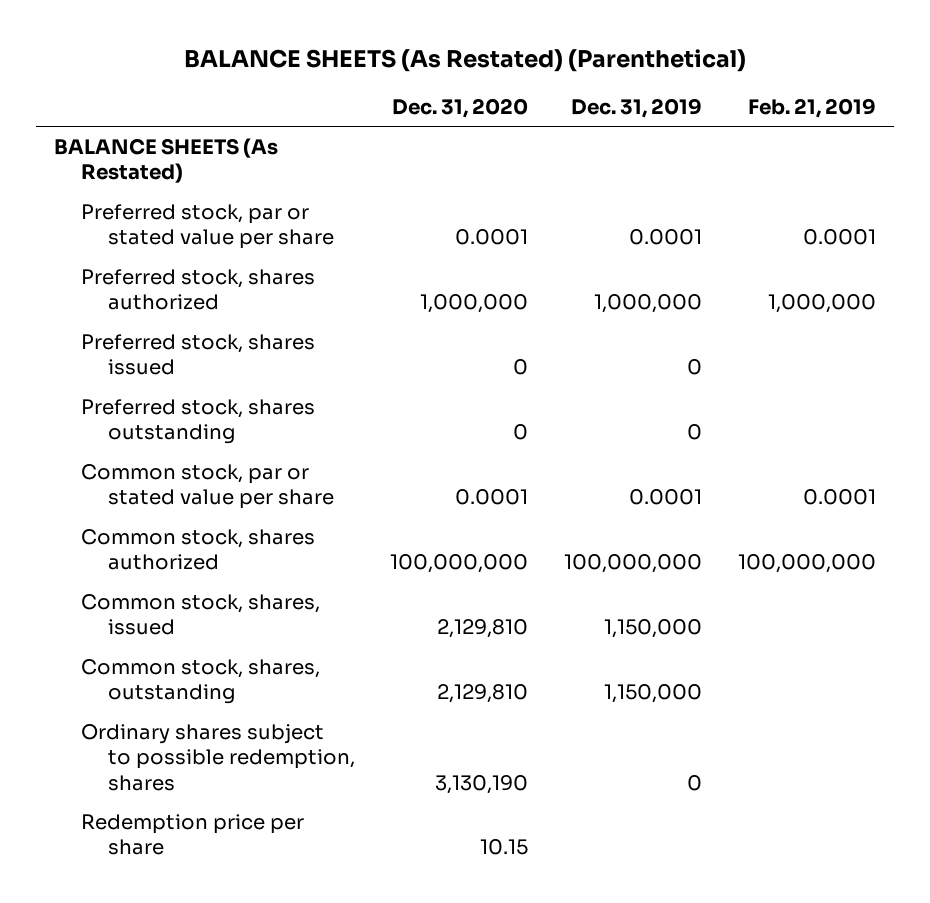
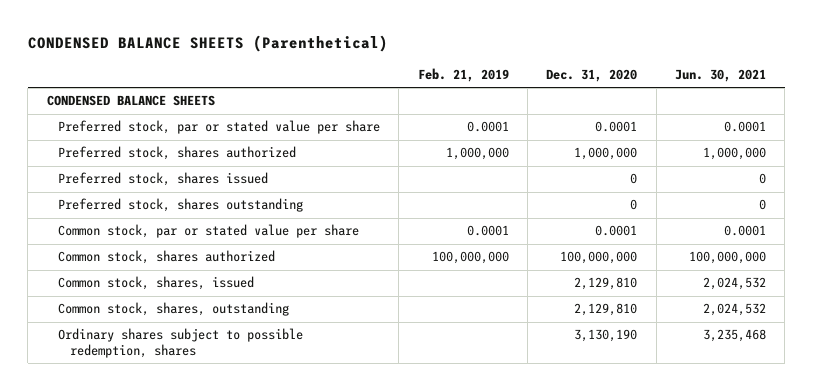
- BALANCE SHEETS (As Restated) (Parenthetical)
+ CONDENSED BALANCE SHEETS (Parenthetical)
- | Dec. 31, 2020 | Dec. 31, 2019 | Feb. 21, 2019
+ | Feb. 21, 2019 | Dec. 31, 2020 | Jun. 30, 2021
- BALANCE SHEETS (As Restated)
+ CONDENSED BALANCE SHEETS
- Redemption price per share | 10.15 | |

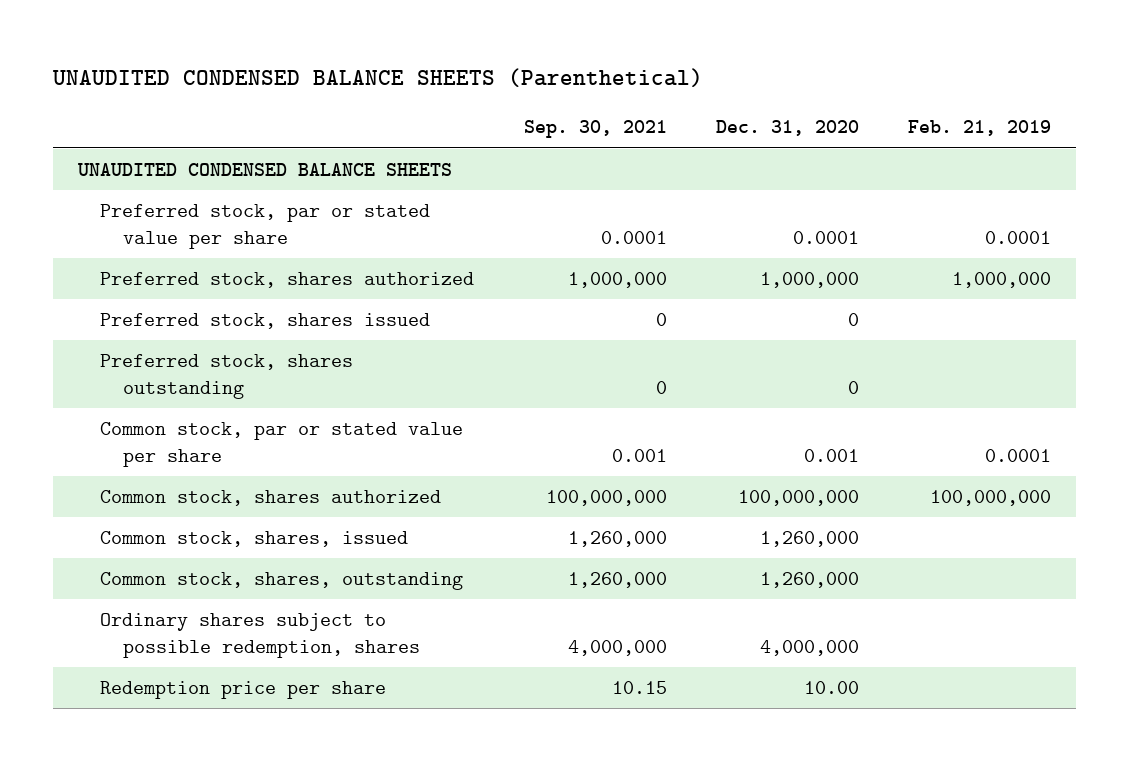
- CONDENSED BALANCE SHEETS (Parenthetical)
+ UNAUDITED CONDENSED BALANCE SHEETS (Parenthetical)
- | Feb. 21, 2019 | Dec. 31, 2020 | Jun. 30, 2021
+ | Sep. 30, 2021 | Dec. 31, 2020 | Feb. 21, 2019
- CONDENSED BALANCE SHEETS
+ UNAUDITED CONDENSED BALANCE SHEETS
- Common stock, par or stated value per share | 0.0001 | 0.0001 | 0.0001
+ Common stock, par or stated value per share | 0.001 | 0.001 | 0.0001
- Common stock, shares, issued | | 2,129,810 | 2,024,532
- Common stock, shares, outstanding | | 2,129,810 | 2,024,532
- Ordinary shares subject to possible redemption, shares | | 3,130,190 | 3,235,468
+ Common stock, shares, issued | 1,260,000 | 1,260,000 |
+ Common stock, shares, outstanding | 1,260,000 | 1,260,000 |
+ Ordinary shares subject to possible redemption, shares | 4,000,000 | 4,000,000 |
+ Redemption price per share | 10.15 | 10.00 |

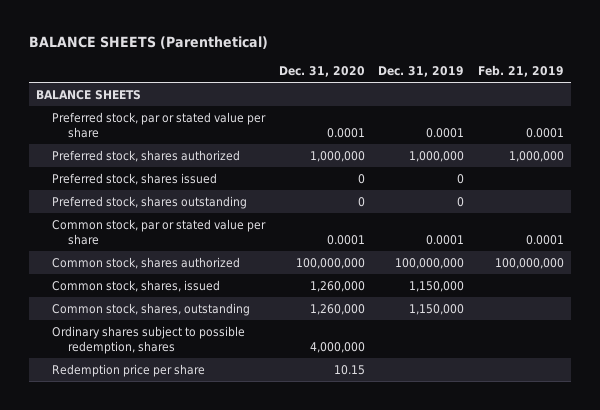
- UNAUDITED CONDENSED BALANCE SHEETS (Parenthetical)
+ BALANCE SHEETS (Parenthetical)
- | Sep. 30, 2021 | Dec. 31, 2020 | Feb. 21, 2019
+ | Dec. 31, 2020 | Dec. 31, 2019 | Feb. 21, 2019
- UNAUDITED CONDENSED BALANCE SHEETS
+ BALANCE SHEETS
- Common stock, par or stated value per share | 0.001 | 0.001 | 0.0001
+ Common stock, par or stated value per share | 0.0001 | 0.0001 | 0.0001
- Redemption price per share | 10.15 | 10.00 |
+ Redemption price per share | 10.15 | |

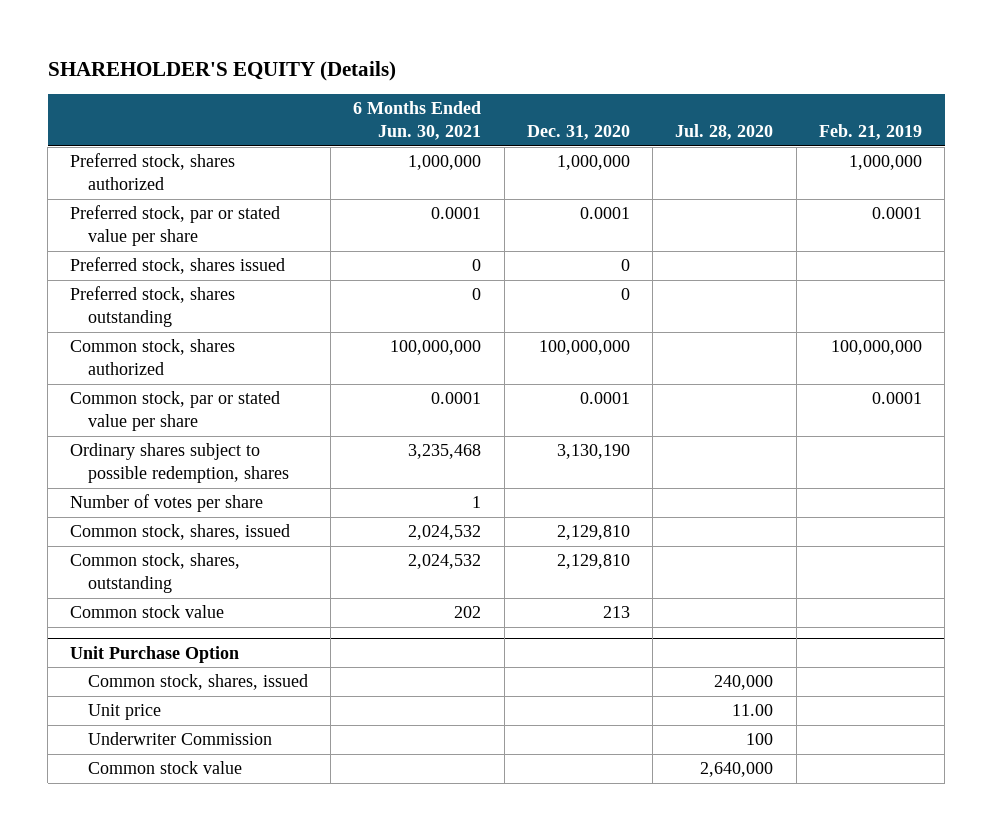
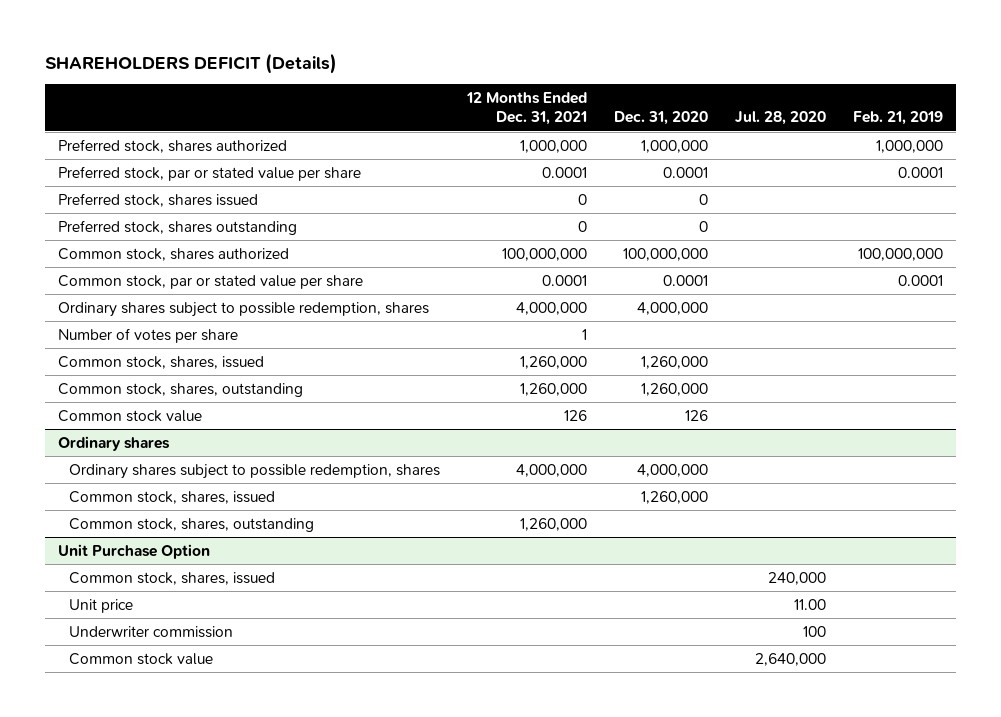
- SHAREHOLDER'S EQUITY (Details)
+ SHAREHOLDERS DEFICIT (Details)
- | 6 Months Ended Jun. 30, 2021 | Dec. 31, 2020 | Jul. 28, 2020 | Feb. 21, 2019
+ | 12 Months Ended Dec. 31, 2021 | Dec. 31, 2020 | Jul. 28, 2020 | Feb. 21, 2019
- Ordinary shares subject to possible redemption, shares | 3,235,468 | 3,130,190 | |
+ Ordinary shares subject to possible redemption, shares | 4,000,000 | 4,000,000 | |
- Common stock, shares, issued | 2,024,532 | 2,129,810 | |
- Common stock, shares, outstanding | 2,024,532 | 2,129,810 | |
- Common stock value | 202 | 213 | |
+ Common stock, shares, issued | 1,260,000 | 1,260,000 | |
+ Common stock, shares, outstanding | 1,260,000 | 1,260,000 | |
+ Common stock value | 126 | 126 | |
+ Ordinary shares
+ Ordinary shares subject to possible redemption, shares | 4,000,000 | 4,000,000 | |
+ Common stock, shares, issued | | 1,260,000 | |
+ Common stock, shares, outstanding | 1,260,000 | | |
@ Unit Purchase Option
- Underwriter Commission | | | 100 |
+ Underwriter commission | | | 100 |

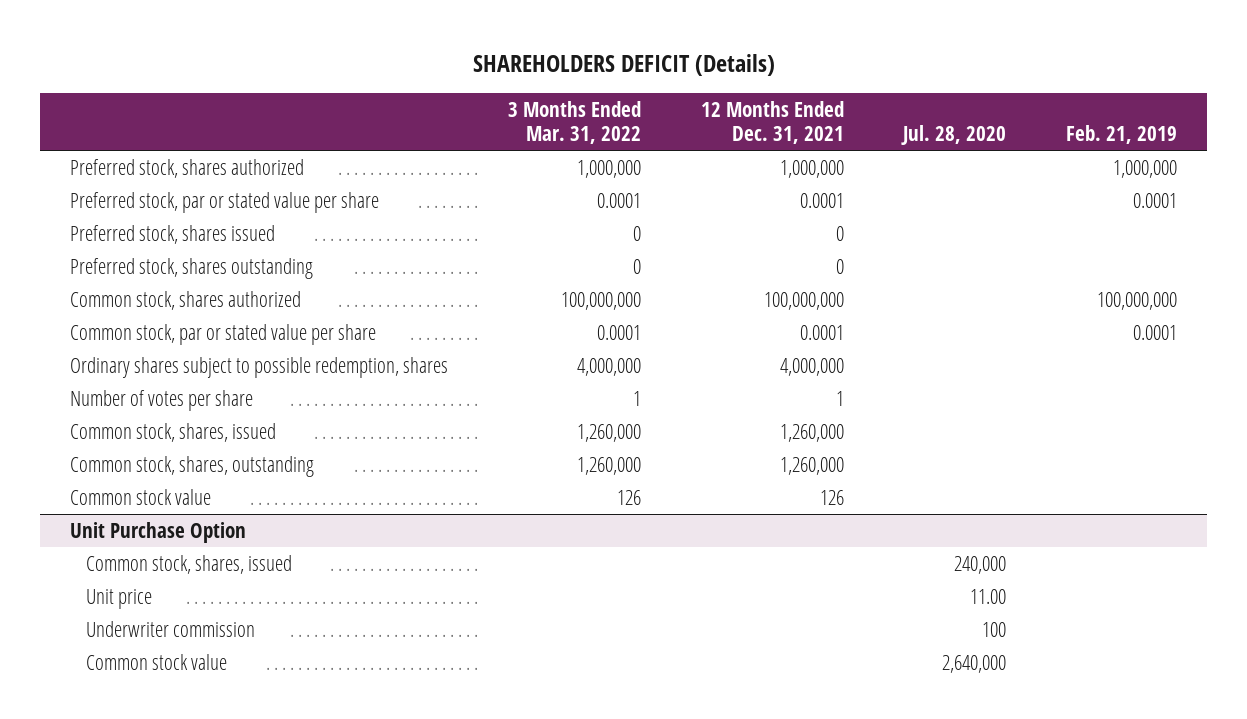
- | 12 Months Ended Dec. 31, 2021 | Dec. 31, 2020 | Jul. 28, 2020 | Feb. 21, 2019
+ | 3 Months Ended Mar. 31, 2022 | 12 Months Ended Dec. 31, 2021 | Jul. 28, 2020 | Feb. 21, 2019
- Ordinary shares
- Ordinary shares subject to possible redemption, shares | 4,000,000 | 4,000,000 | |
- Common stock, shares, issued | | 1,260,000 | |
- Common stock, shares, outstanding | 1,260,000 | | |

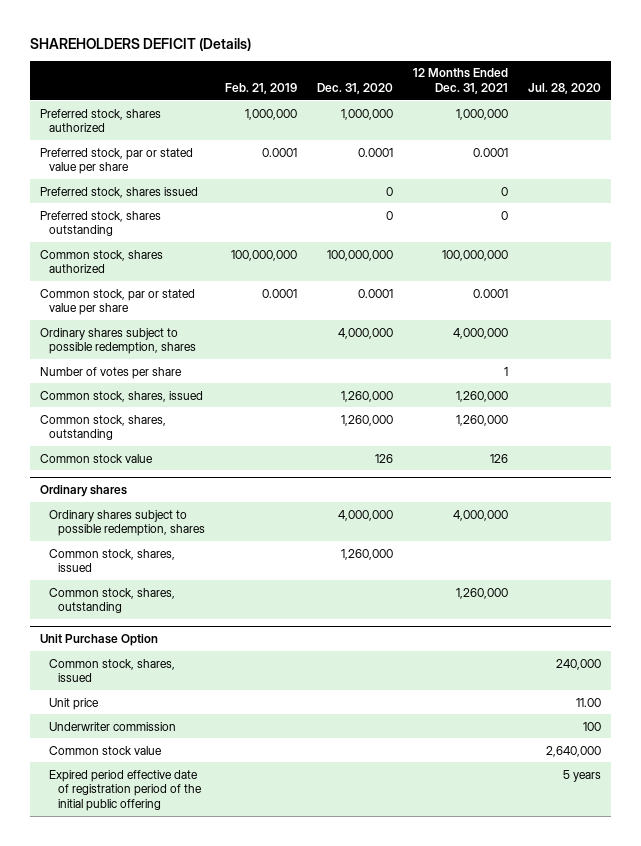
- | 3 Months Ended Mar. 31, 2022 | 12 Months Ended Dec. 31, 2021 | Jul. 28, 2020 | Feb. 21, 2019
+ | Feb. 21, 2019 | Dec. 31, 2020 | 12 Months Ended Dec. 31, 2021 | Jul. 28, 2020
+ Ordinary shares
+ Ordinary shares subject to possible redemption, shares | | 4,000,000 | 4,000,000 |
+ Common stock, shares, issued | | 1,260,000 | |
+ Common stock, shares, outstanding | | | 1,260,000 |
@ Unit Purchase Option
+ Expired period effective date of registration period of the initial public offering | | | | 5 years

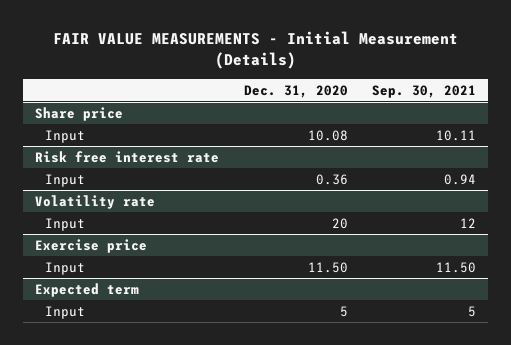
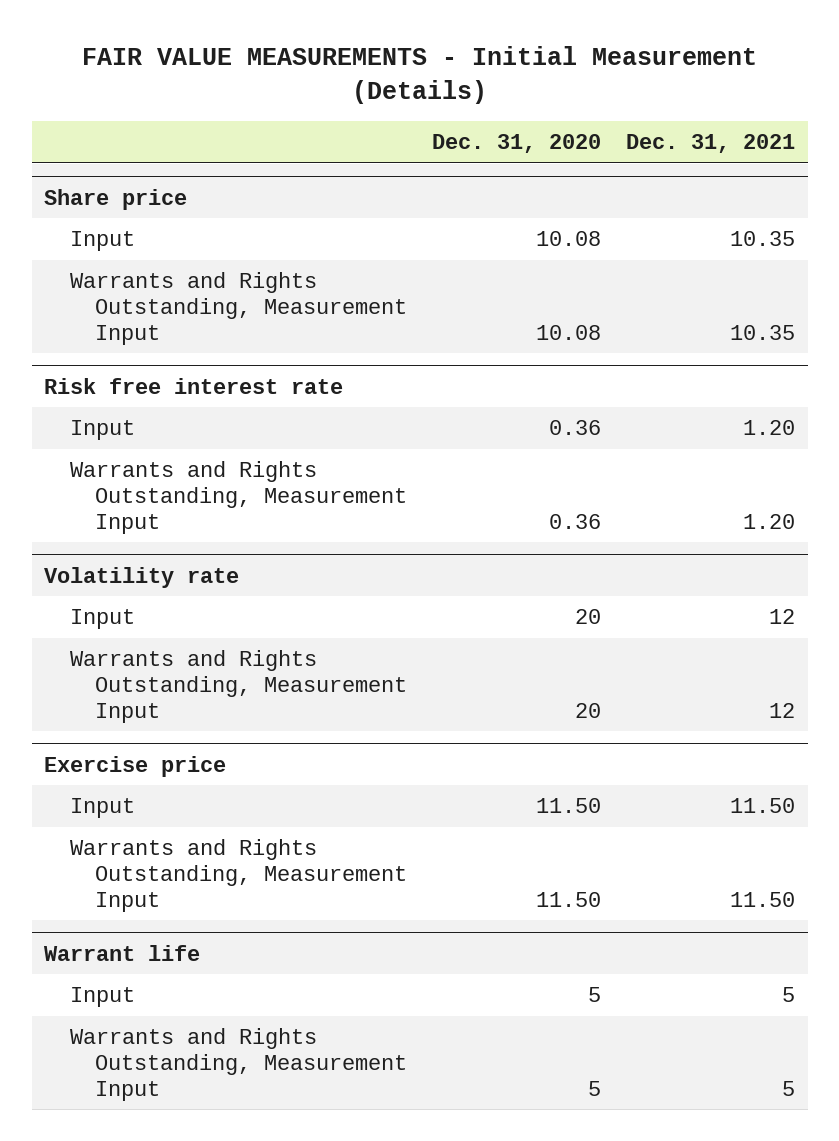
- | Dec. 31, 2020 | Sep. 30, 2021
+ | Dec. 31, 2020 | Dec. 31, 2021
@ Share price
+ Warrants and Rights Outstanding, Measurement Input | 10.08 | 10.35
@ Risk free interest rate
+ Warrants and Rights Outstanding, Measurement Input | 0.36 | 1.20
@ Volatility rate
+ Warrants and Rights Outstanding, Measurement Input | 20 | 12
- Expected term
@ Exercise price
+ Warrants and Rights Outstanding, Measurement Input | 11.50 | 11.50
+ Warrant life
+ Warrants and Rights Outstanding, Measurement Input | 5 | 5

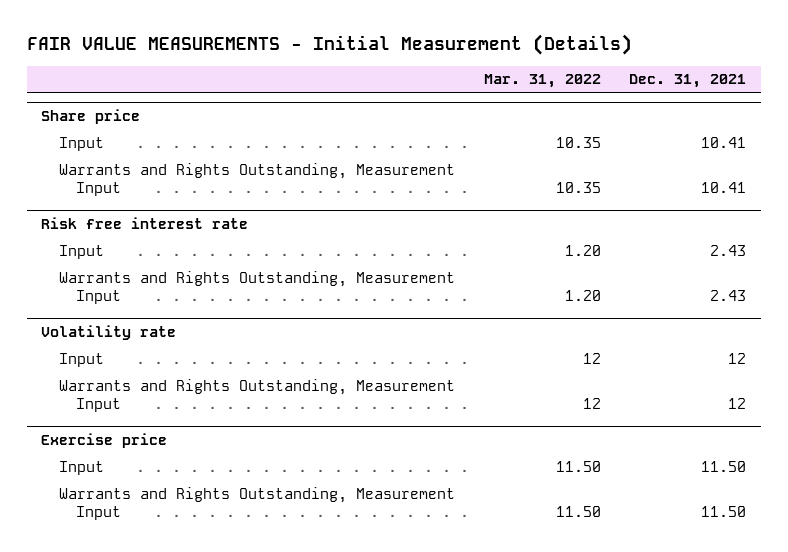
- | Dec. 31, 2020 | Dec. 31, 2021
+ | Mar. 31, 2022 | Dec. 31, 2021
@ Share price
- Input | 10.08 | 10.35
- Warrants and Rights Outstanding, Measurement Input | 10.08 | 10.35
+ Input | 10.35 | 10.41
+ Warrants and Rights Outstanding, Measurement Input | 10.35 | 10.41
@ Risk free interest rate
- Input | 0.36 | 1.20
- Warrants and Rights Outstanding, Measurement Input | 0.36 | 1.20
+ Input | 1.20 | 2.43
+ Warrants and Rights Outstanding, Measurement Input | 1.20 | 2.43
- Warrant life
- Input | 5 | 5
- Warrants and Rights Outstanding, Measurement Input | 5 | 5

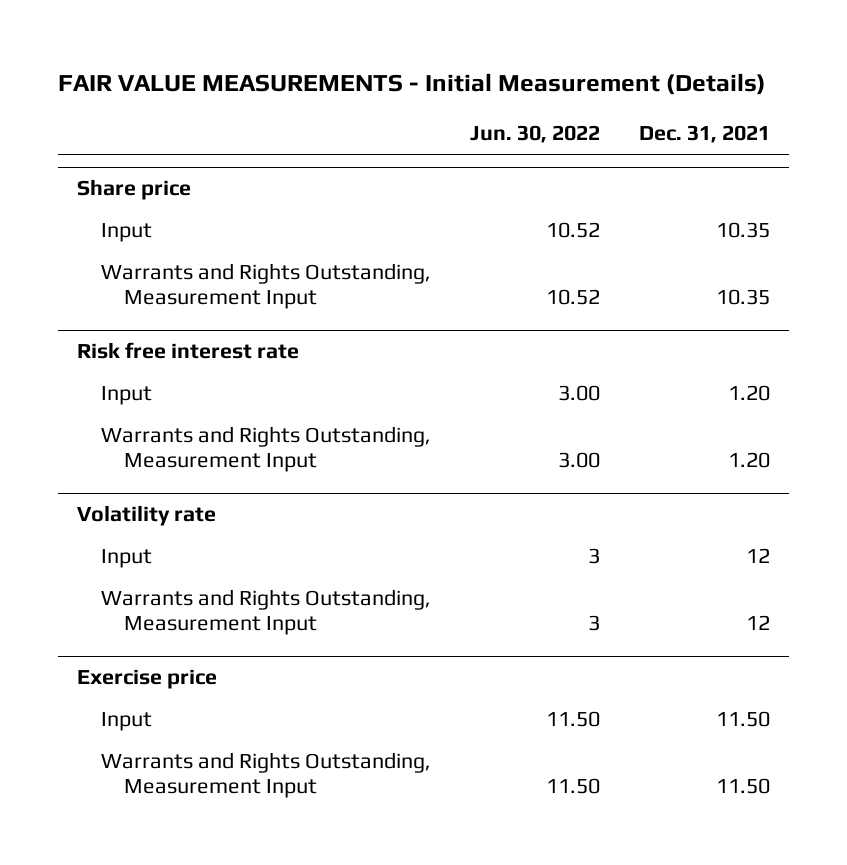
- | Mar. 31, 2022 | Dec. 31, 2021
+ | Jun. 30, 2022 | Dec. 31, 2021
@ Share price
- Input | 10.35 | 10.41
- Warrants and Rights Outstanding, Measurement Input | 10.35 | 10.41
+ Input | 10.52 | 10.35
+ Warrants and Rights Outstanding, Measurement Input | 10.52 | 10.35
@ Risk free interest rate
- Input | 1.20 | 2.43
- Warrants and Rights Outstanding, Measurement Input | 1.20 | 2.43
+ Input | 3.00 | 1.20
+ Warrants and Rights Outstanding, Measurement Input | 3.00 | 1.20

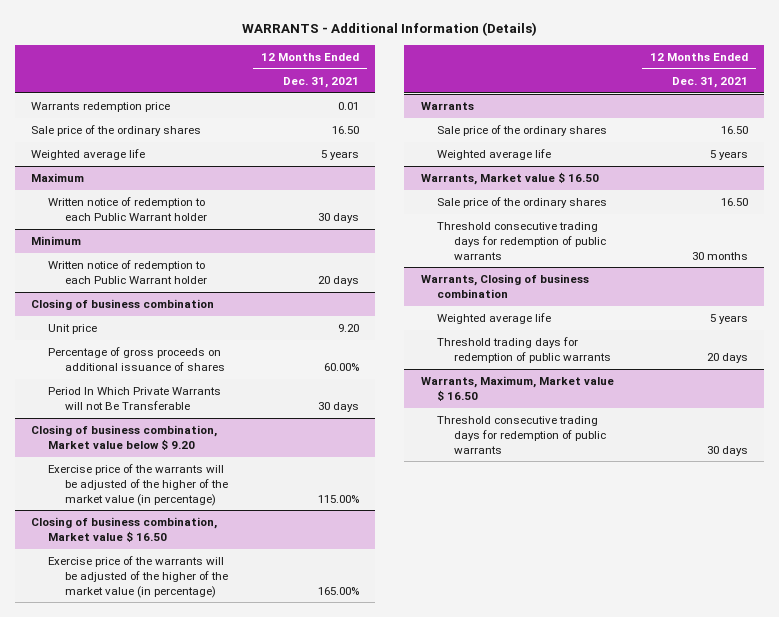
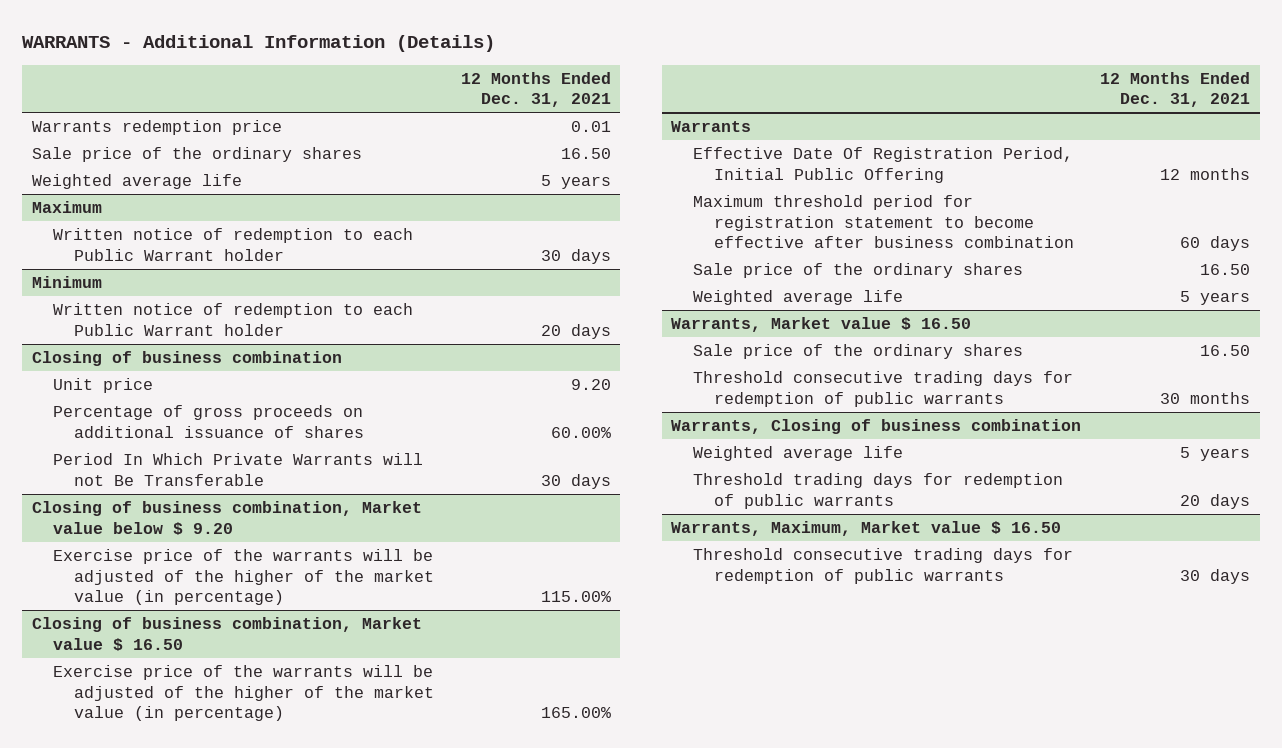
@ Warrants
+ Effective Date Of Registration Period, Initial Public Offering | 12 months
+ Maximum threshold period for registration statement to become effective after business combination | 60 days

